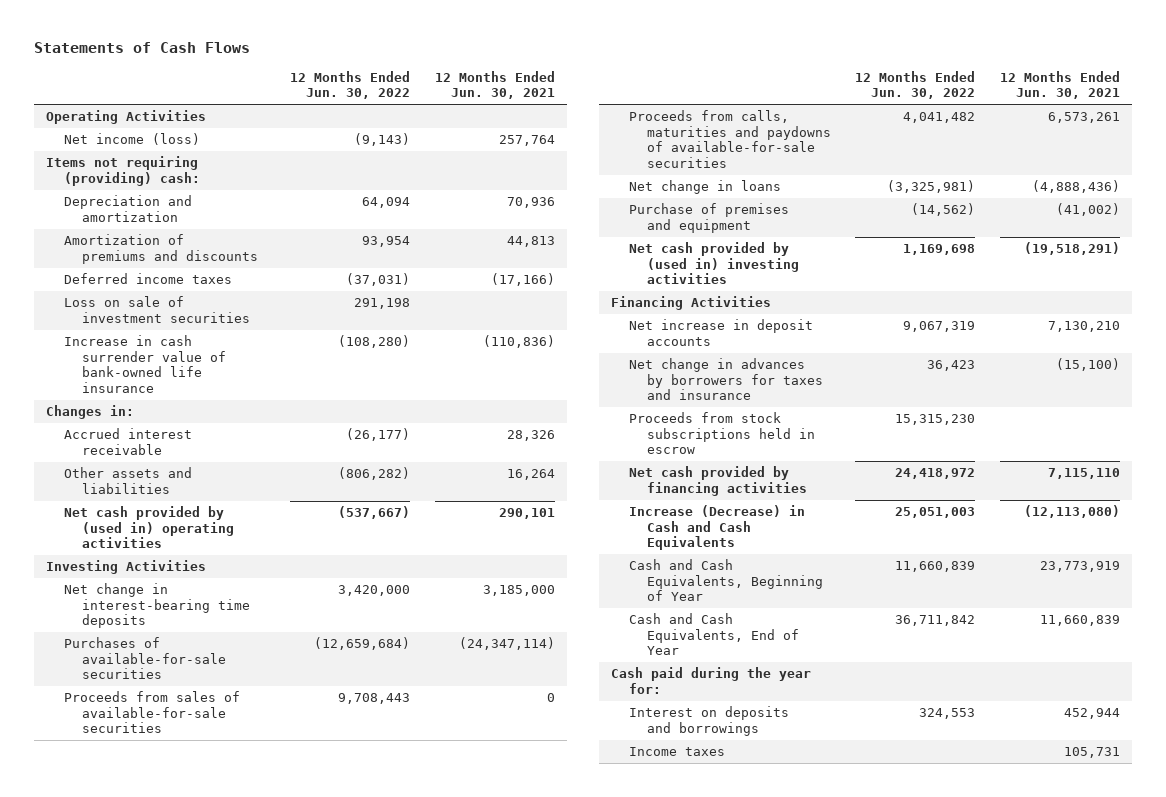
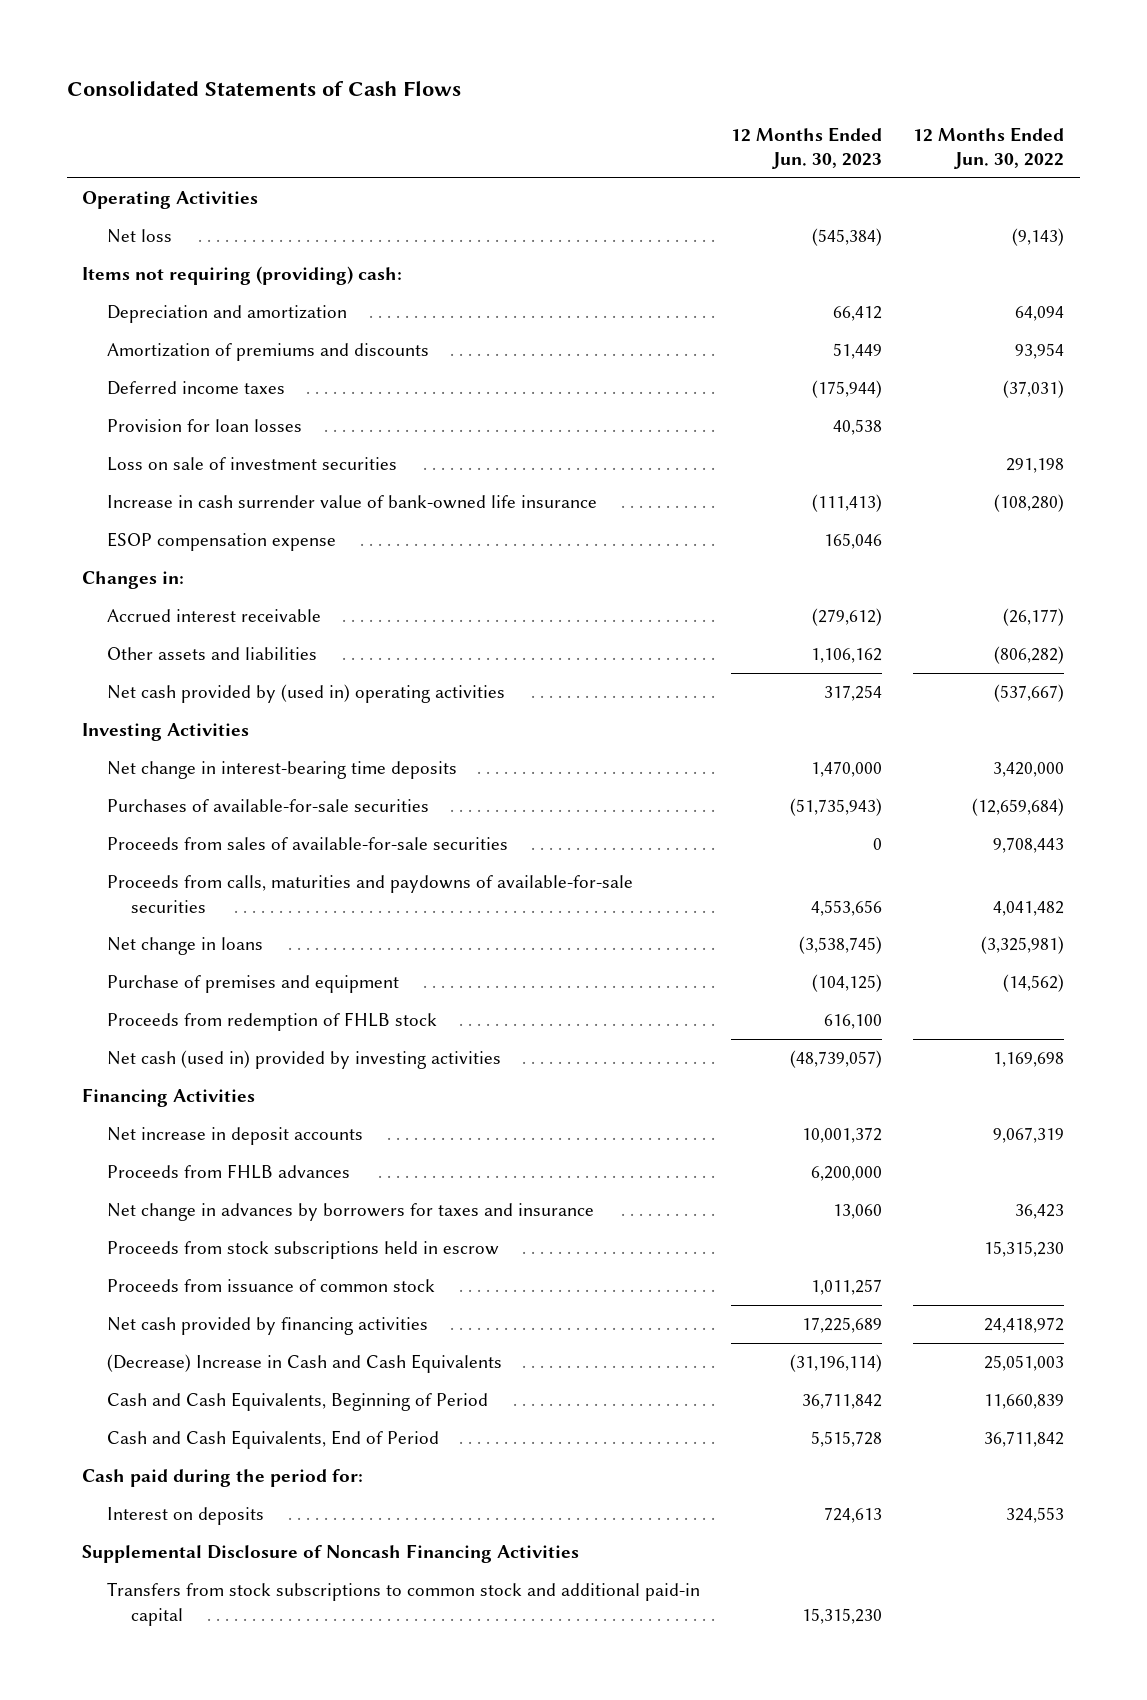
- Statements of Cash Flows
+ Consolidated Statements of Cash Flows
- | 12 Months Ended Jun. 30, 2022 | 12 Months Ended Jun. 30, 2021
+ | 12 Months Ended Jun. 30, 2023 | 12 Months Ended Jun. 30, 2022
- Net income (loss) | (9,143) | 257,764
+ Net loss | (545,384) | (9,143)
+ Provision for loan losses | 40,538 |
+ ESOP compensation expense | 165,046 |
- Net cash provided by (used in) investing activities | 1,169,698 | (19,518,291)
+ Proceeds from redemption of FHLB stock | 616,100 |
+ Net cash (used in) provided by investing activities | (48,739,057) | 1,169,698
+ Proceeds from FHLB advances | 6,200,000 |
+ Proceeds from issuance of common stock | 1,011,257 |
- Increase (Decrease) in Cash and Cash Equivalents | 25,051,003 | (12,113,080)
- Cash and Cash Equivalents, Beginning of Year | 11,660,839 | 23,773,919
- Cash and Cash Equivalents, End of Year | 36,711,842 | 11,660,839
- Cash paid during the year for:
- Interest on deposits and borrowings | 324,553 | 452,944
- Income taxes | | 105,731
+ (Decrease) Increase in Cash and Cash Equivalents | (31,196,114) | 25,051,003
+ Cash and Cash Equivalents, Beginning of Period | 36,711,842 | 11,660,839
+ Cash and Cash Equivalents, End of Period | 5,515,728 | 36,711,842
+ Cash paid during the period for:
+ Interest on deposits | 724,613 | 324,553
+ Supplemental Disclosure of Noncash Financing Activities
+ Transfers from stock subscriptions to common stock and additional paid-in capital | 15,315,230 |

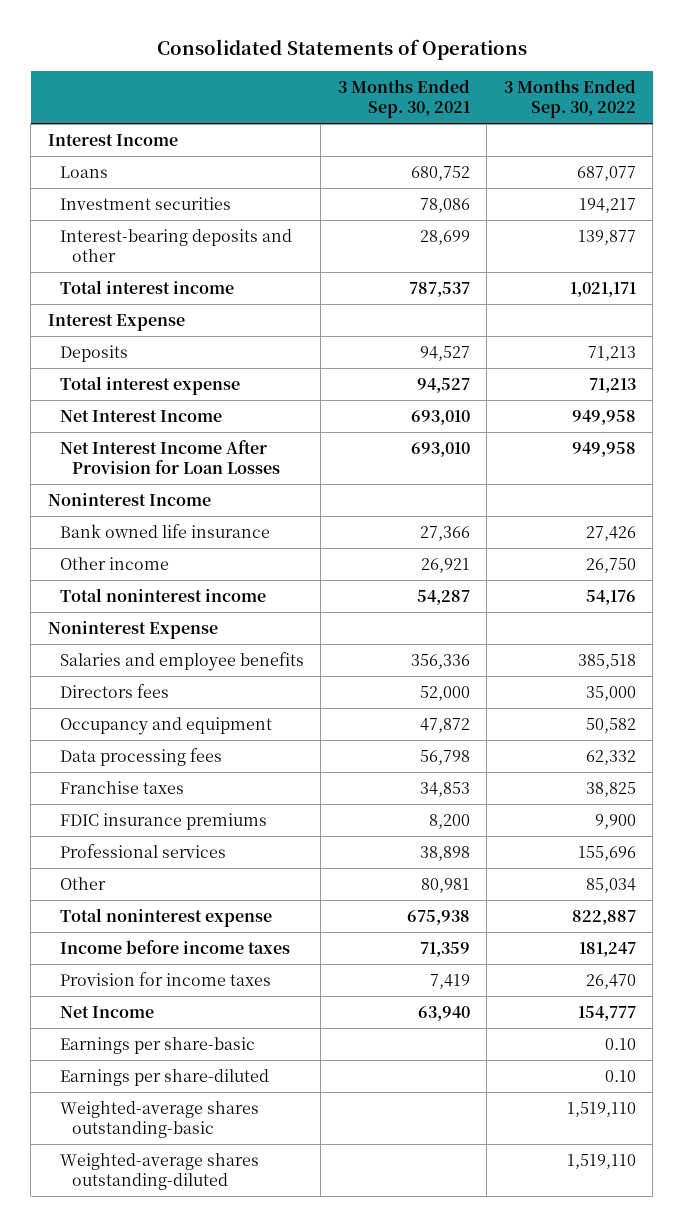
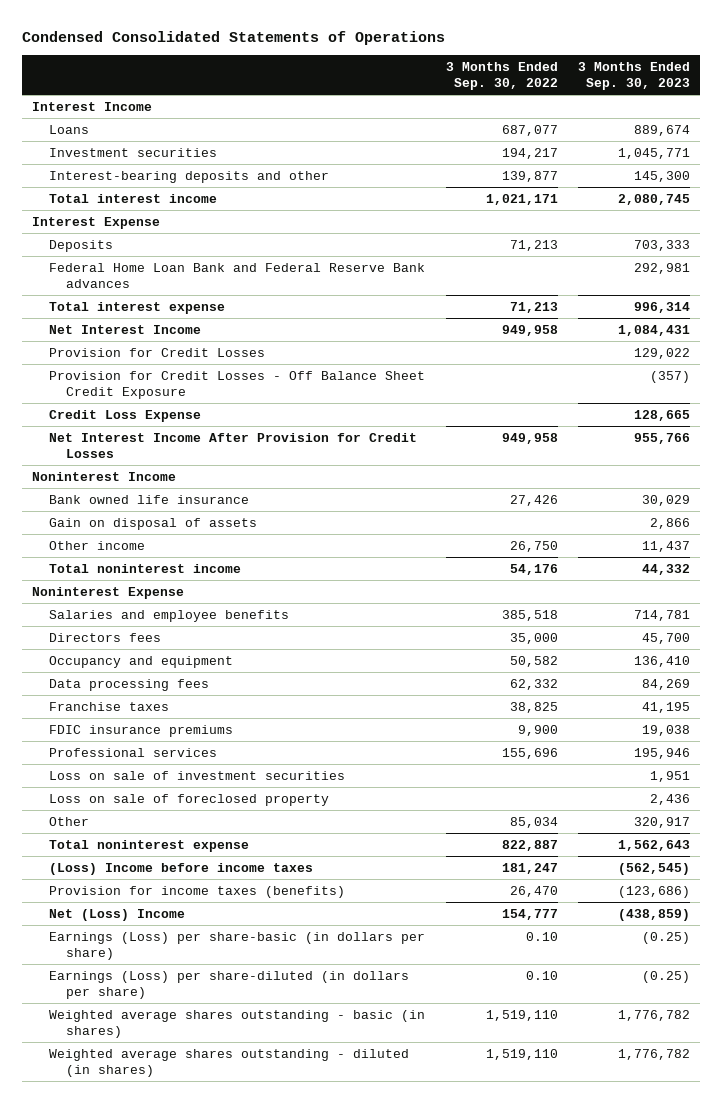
- Consolidated Statements of Operations
+ Condensed Consolidated Statements of Operations
- | 3 Months Ended Sep. 30, 2021 | 3 Months Ended Sep. 30, 2022
+ | 3 Months Ended Sep. 30, 2022 | 3 Months Ended Sep. 30, 2023
+ Federal Home Loan Bank and Federal Reserve Bank advances | | 292,981
- Net Interest Income After Provision for Loan Losses | 693,010 | 949,958
+ Provision for Credit Losses | | 129,022
+ Provision for Credit Losses - Off Balance Sheet Credit Exposure | | (357)
+ Credit Loss Expense | | 128,665
+ Net Interest Income After Provision for Credit Losses | 949,958 | 955,766
+ Gain on disposal of assets | | 2,866
+ Loss on sale of investment securities | | 1,951
+ Loss on sale of foreclosed property | | 2,436
- Income before income taxes | 71,359 | 181,247
- Provision for income taxes | 7,419 | 26,470
- Net Income | 63,940 | 154,777
- Earnings per share-basic | | 0.10
- Earnings per share-diluted | | 0.10
- Weighted-average shares outstanding-basic | | 1,519,110
- Weighted-average shares outstanding-diluted | | 1,519,110
+ (Loss) Income before income taxes | 181,247 | (562,545)
+ Provision for income taxes (benefits) | 26,470 | (123,686)
+ Net (Loss) Income | 154,777 | (438,859)
+ Earnings (Loss) per share-basic (in dollars per share) | 0.10 | (0.25)
+ Earnings (Loss) per share-diluted (in dollars per share) | 0.10 | (0.25)
+ Weighted average shares outstanding - basic (in shares) | 1,519,110 | 1,776,782
+ Weighted average shares outstanding - diluted (in shares) | 1,519,110 | 1,776,782

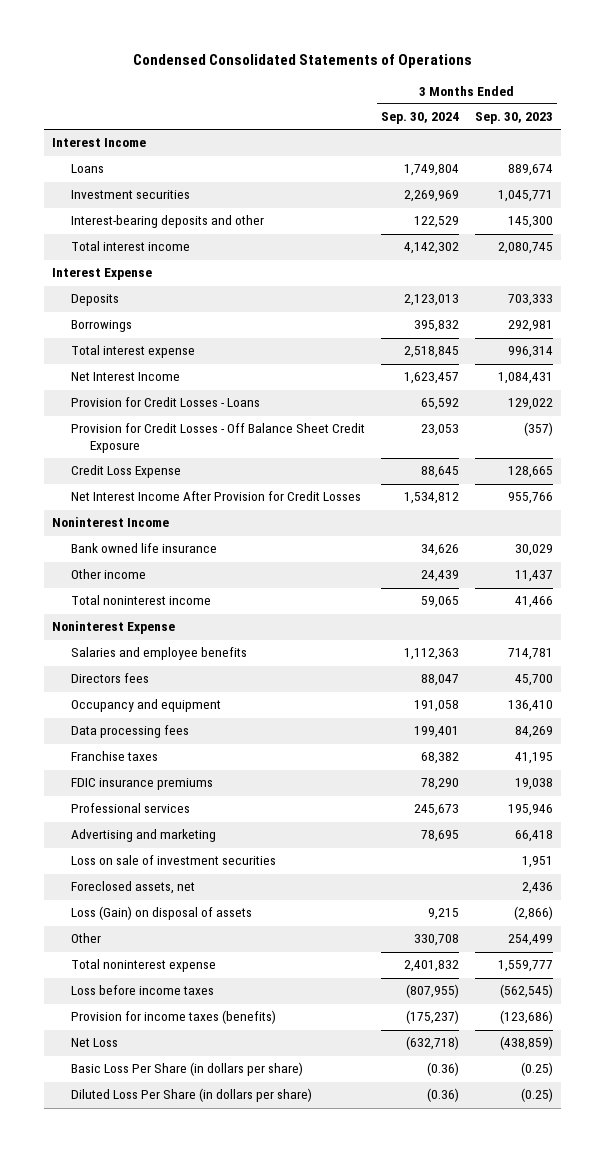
- | 3 Months Ended Sep. 30, 2022 | 3 Months Ended Sep. 30, 2023
+ | 3 Months Ended Sep. 30, 2024 | 3 Months Ended Sep. 30, 2023
- Federal Home Loan Bank and Federal Reserve Bank advances | | 292,981
+ Borrowings | 395,832 | 292,981
- Provision for Credit Losses | | 129,022
+ Provision for Credit Losses - Loans | 65,592 | 129,022
- Gain on disposal of assets | | 2,866
- Total noninterest income | 54,176 | 44,332
+ Total noninterest income | 59,065 | 41,466
+ Advertising and marketing | 78,695 | 66,418
- Loss on sale of foreclosed property | | 2,436
- Other | 85,034 | 320,917
- Total noninterest expense | 822,887 | 1,562,643
- (Loss) Income before income taxes | 181,247 | (562,545)
+ Foreclosed assets, net | | 2,436
+ Loss (Gain) on disposal of assets | 9,215 | (2,866)
+ Other | 330,708 | 254,499
+ Total noninterest expense | 2,401,832 | 1,559,777
+ Loss before income taxes | (807,955) | (562,545)
- Net (Loss) Income | 154,777 | (438,859)
- Earnings (Loss) per share-basic (in dollars per share) | 0.10 | (0.25)
- Earnings (Loss) per share-diluted (in dollars per share) | 0.10 | (0.25)
- Weighted average shares outstanding - basic (in shares) | 1,519,110 | 1,776,782
- Weighted average shares outstanding - diluted (in shares) | 1,519,110 | 1,776,782
+ Net Loss | (632,718) | (438,859)
+ Basic Loss Per Share (in dollars per share) | (0.36) | (0.25)
+ Diluted Loss Per Share (in dollars per share) | (0.36) | (0.25)

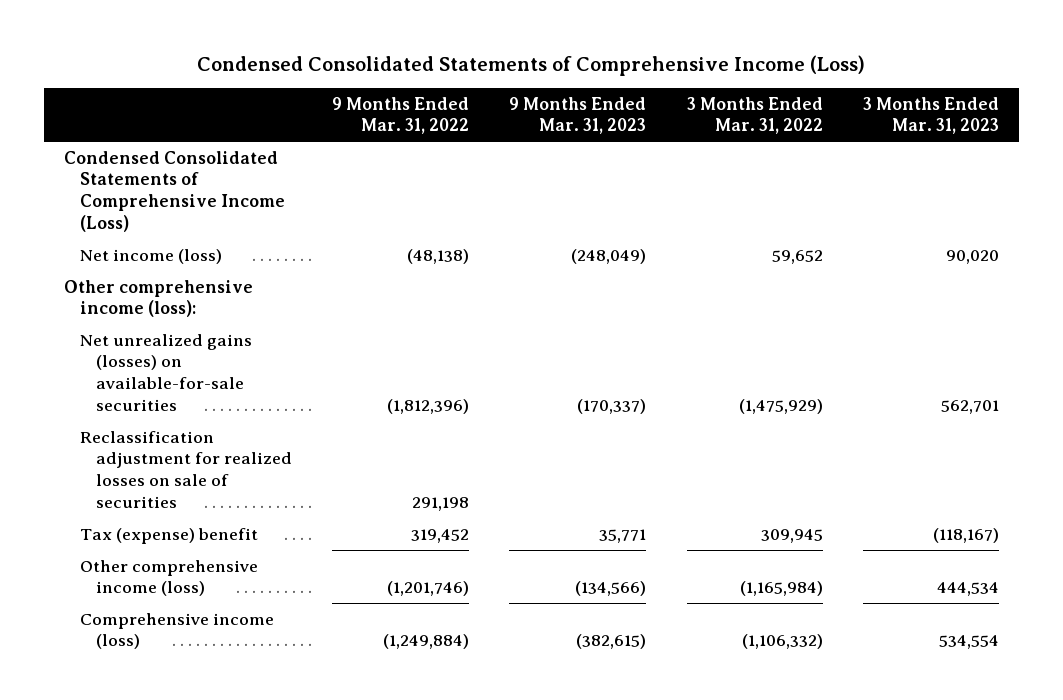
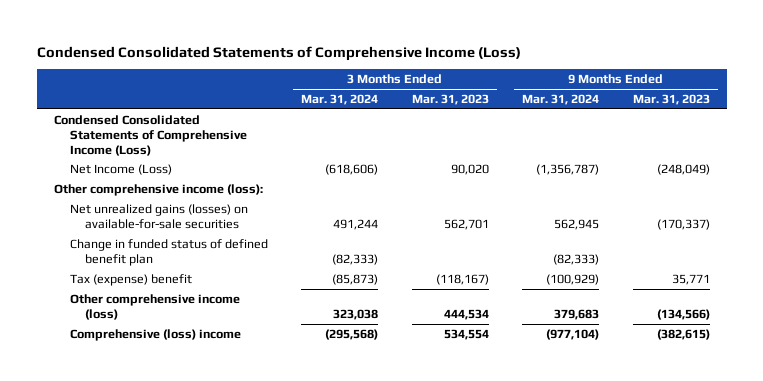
- | 9 Months Ended Mar. 31, 2022 | 9 Months Ended Mar. 31, 2023 | 3 Months Ended Mar. 31, 2022 | 3 Months Ended Mar. 31, 2023
+ | 3 Months Ended Mar. 31, 2024 | 3 Months Ended Mar. 31, 2023 | 9 Months Ended Mar. 31, 2024 | 9 Months Ended Mar. 31, 2023
- Net income (loss) | (48,138) | (248,049) | 59,652 | 90,020
+ Net Income (Loss) | (618,606) | 90,020 | (1,356,787) | (248,049)
- Reclassification adjustment for realized losses on sale of securities | 291,198 | | |
+ Change in funded status of defined benefit plan | (82,333) | | (82,333) |
- Comprehensive income (loss) | (1,249,884) | (382,615) | (1,106,332) | 534,554
+ Comprehensive (loss) income | (295,568) | 534,554 | (977,104) | (382,615)

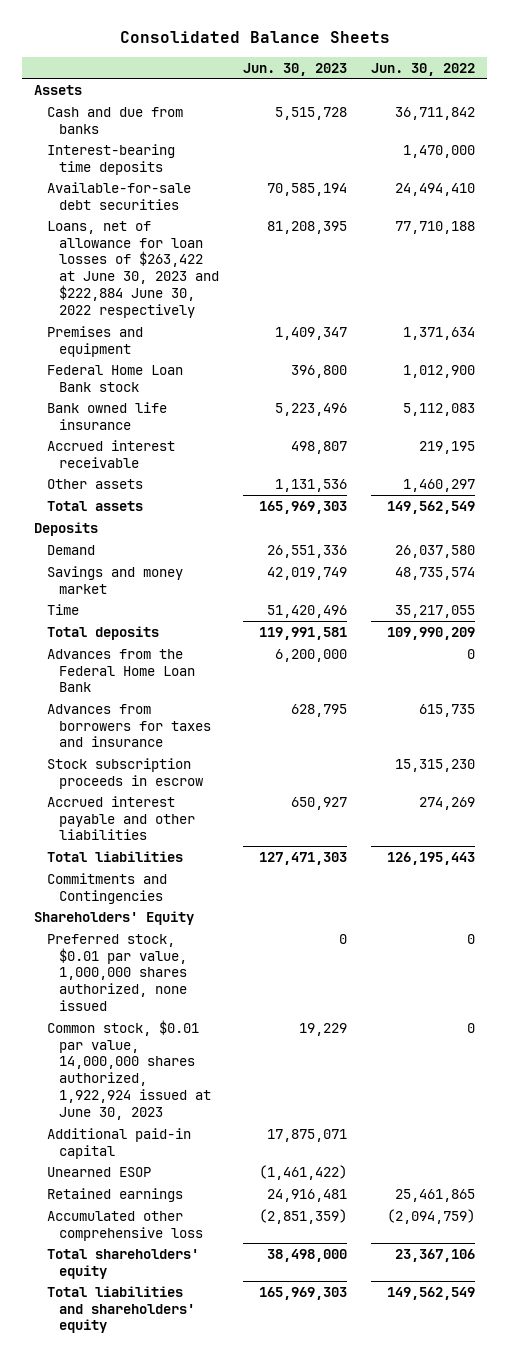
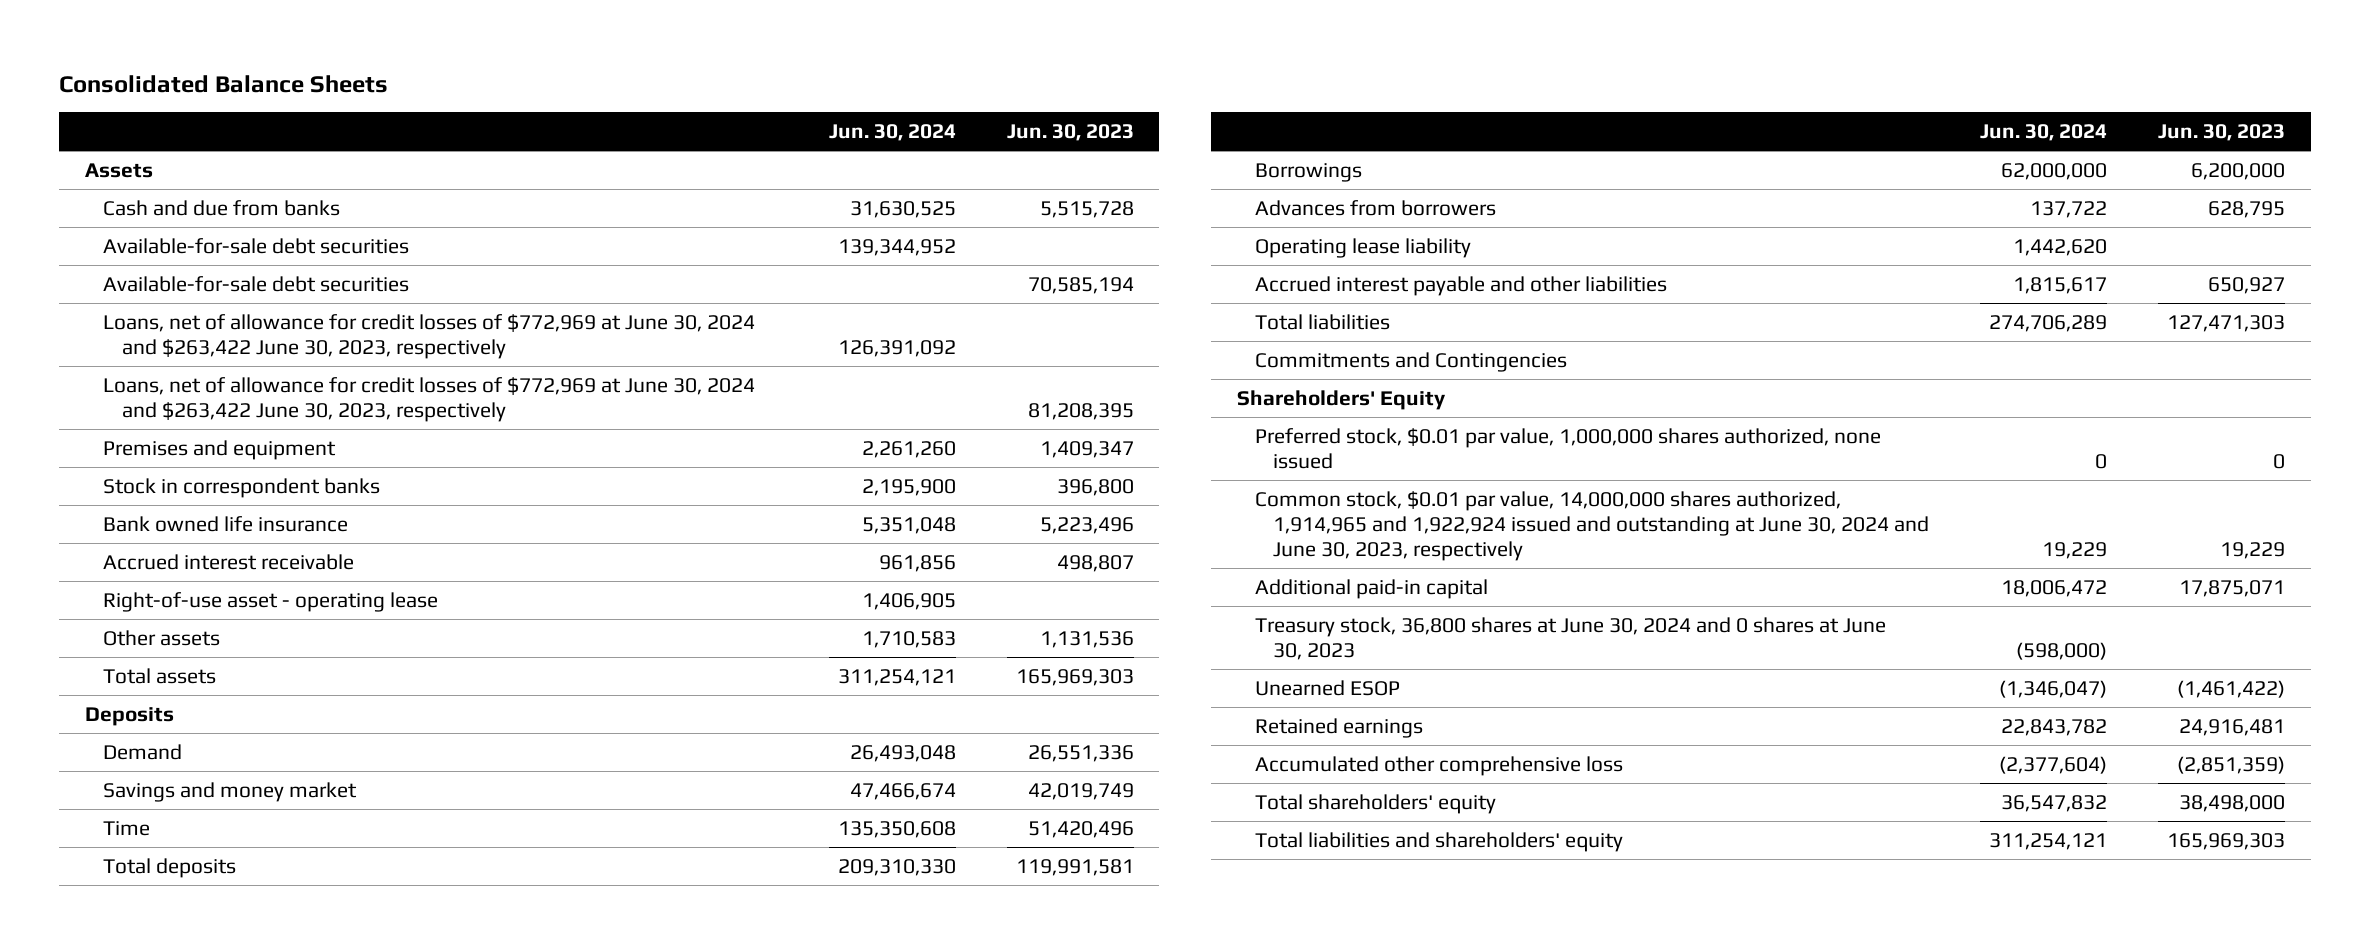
- | Jun. 30, 2023 | Jun. 30, 2022
+ | Jun. 30, 2024 | Jun. 30, 2023
- Interest-bearing time deposits | | 1,470,000
+ Available-for-sale debt securities | 139,344,952 |
- Loans, net of allowance for loan losses of $263,422 at June 30, 2023 and $222,884 June 30, 2022 respectively | 81,208,395 | 77,710,188
+ Loans, net of allowance for credit losses of $772,969 at June 30, 2024 and $263,422 June 30, 2023, respectively | 126,391,092 |
+ Loans, net of allowance for credit losses of $772,969 at June 30, 2024 and $263,422 June 30, 2023, respectively | | 81,208,395
- Federal Home Loan Bank stock | 396,800 | 1,012,900
+ Stock in correspondent banks | 2,195,900 | 396,800
+ Right-of-use asset - operating lease | 1,406,905 |
- Advances from the Federal Home Loan Bank | 6,200,000 | 0
- Advances from borrowers for taxes and insurance | 628,795 | 615,735
- Stock subscription proceeds in escrow | | 15,315,230
+ Borrowings | 62,000,000 | 6,200,000
+ Advances from borrowers | 137,722 | 628,795
+ Operating lease liability | 1,442,620 |
- Common stock, $0.01 par value, 14,000,000 shares authorized, 1,922,924 issued at June 30, 2023 | 19,229 | 0
+ Common stock, $0.01 par value, 14,000,000 shares authorized, 1,914,965 and 1,922,924 issued and outstanding at June 30, 2024 and June 30, 2023, respectively | 19,229 | 19,229
+ Treasury stock, 36,800 shares at June 30, 2024 and 0 shares at June 30, 2023 | (598,000) |

